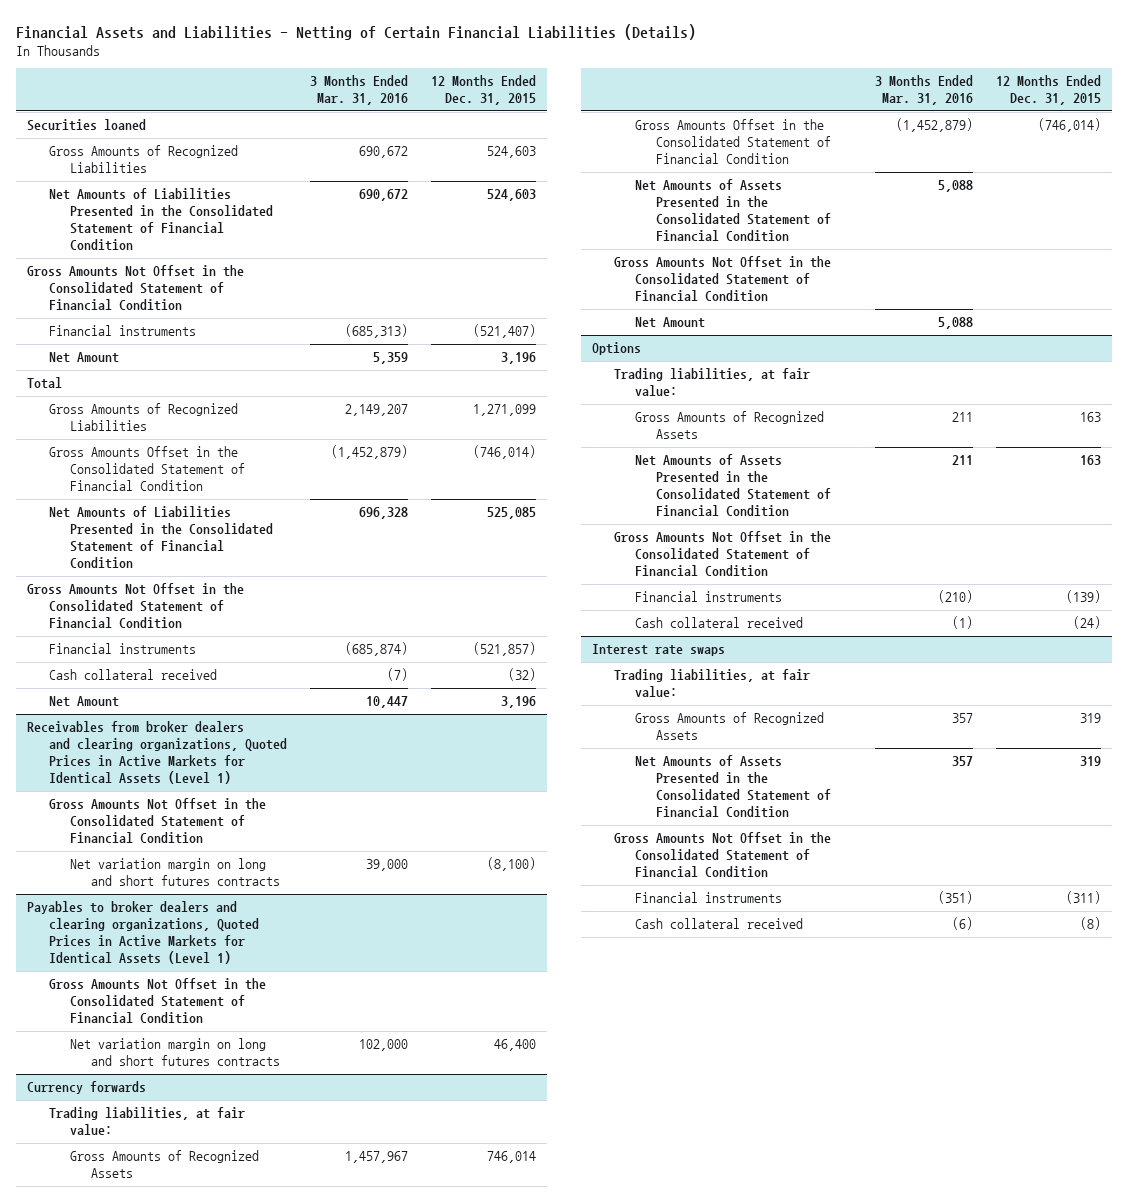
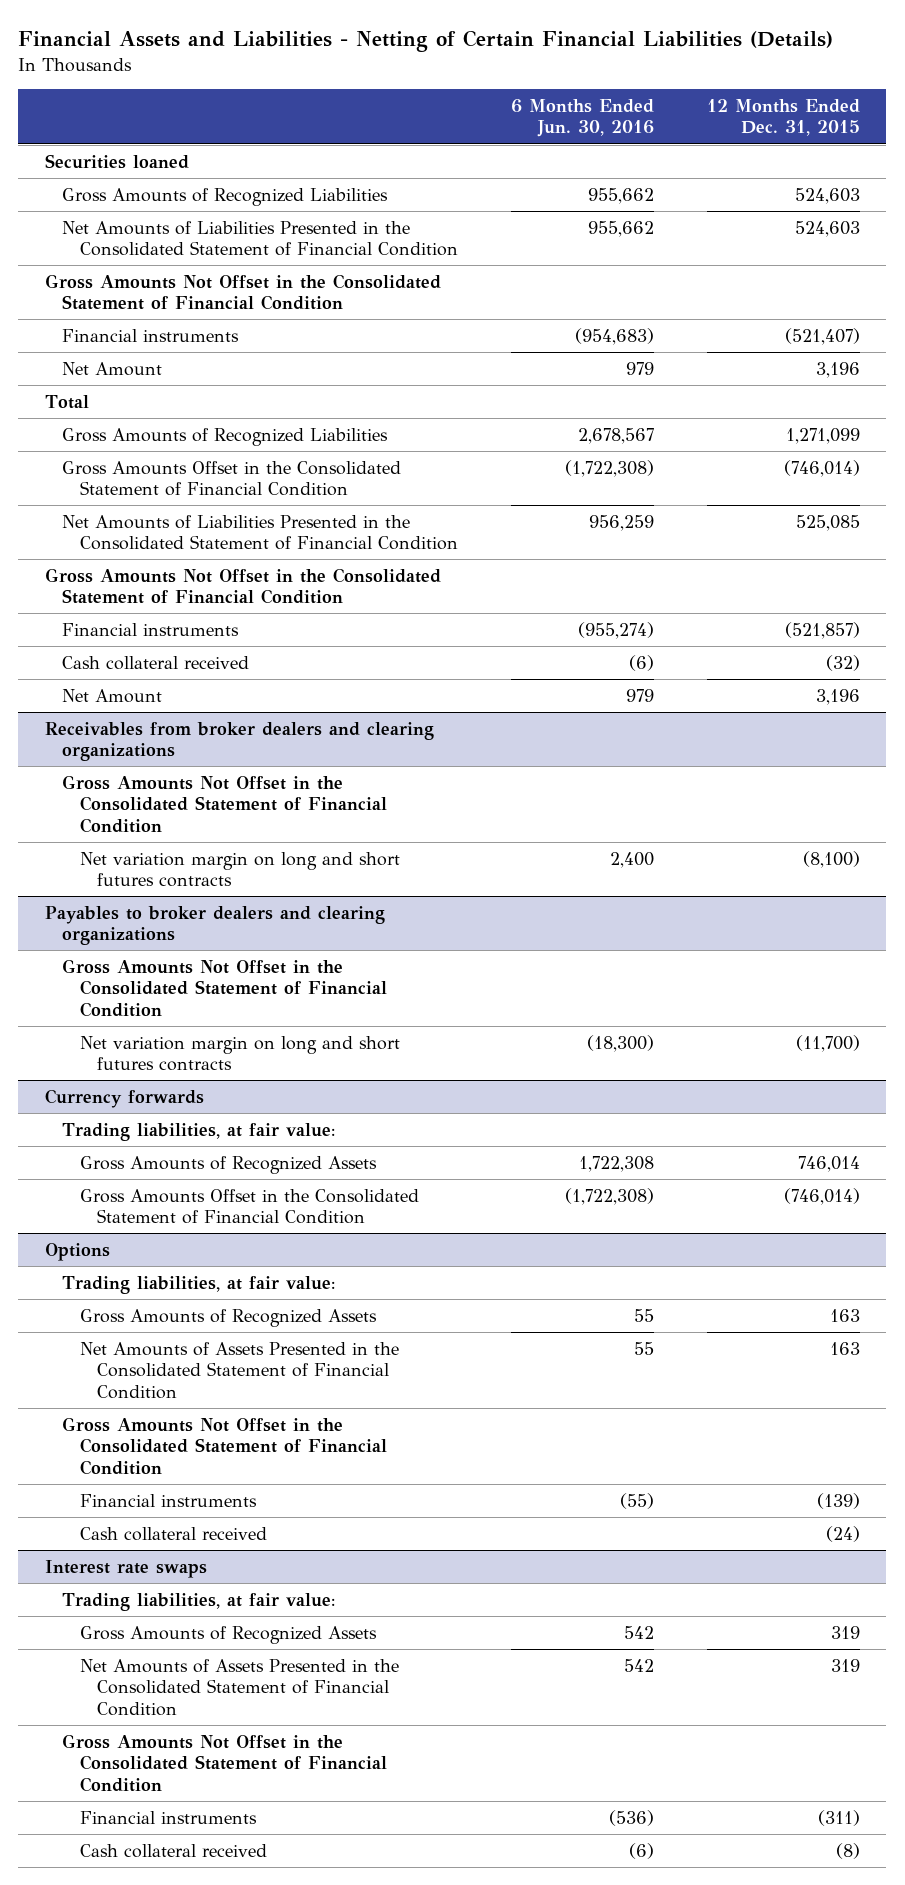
- | 3 Months Ended Mar. 31, 2016 | 12 Months Ended Dec. 31, 2015
+ | 6 Months Ended Jun. 30, 2016 | 12 Months Ended Dec. 31, 2015
- Receivables from broker dealers and clearing organizations, Quoted Prices in Active Markets for Identical Assets (Level 1)
+ Receivables from broker dealers and clearing organizations
- Payables to broker dealers and clearing organizations, Quoted Prices in Active Markets for Identical Assets (Level 1)
+ Payables to broker dealers and clearing organizations
- Net variation margin on long and short futures contracts | 102,000 | 46,400
+ Net variation margin on long and short futures contracts | (18,300) | (11,700)
@ Currency forwards
- Net Amounts of Assets Presented in the Consolidated Statement of Financial Condition | 5,088 |
- Gross Amounts Not Offset in the Consolidated Statement of Financial Condition
- Net Amount | 5,088 |

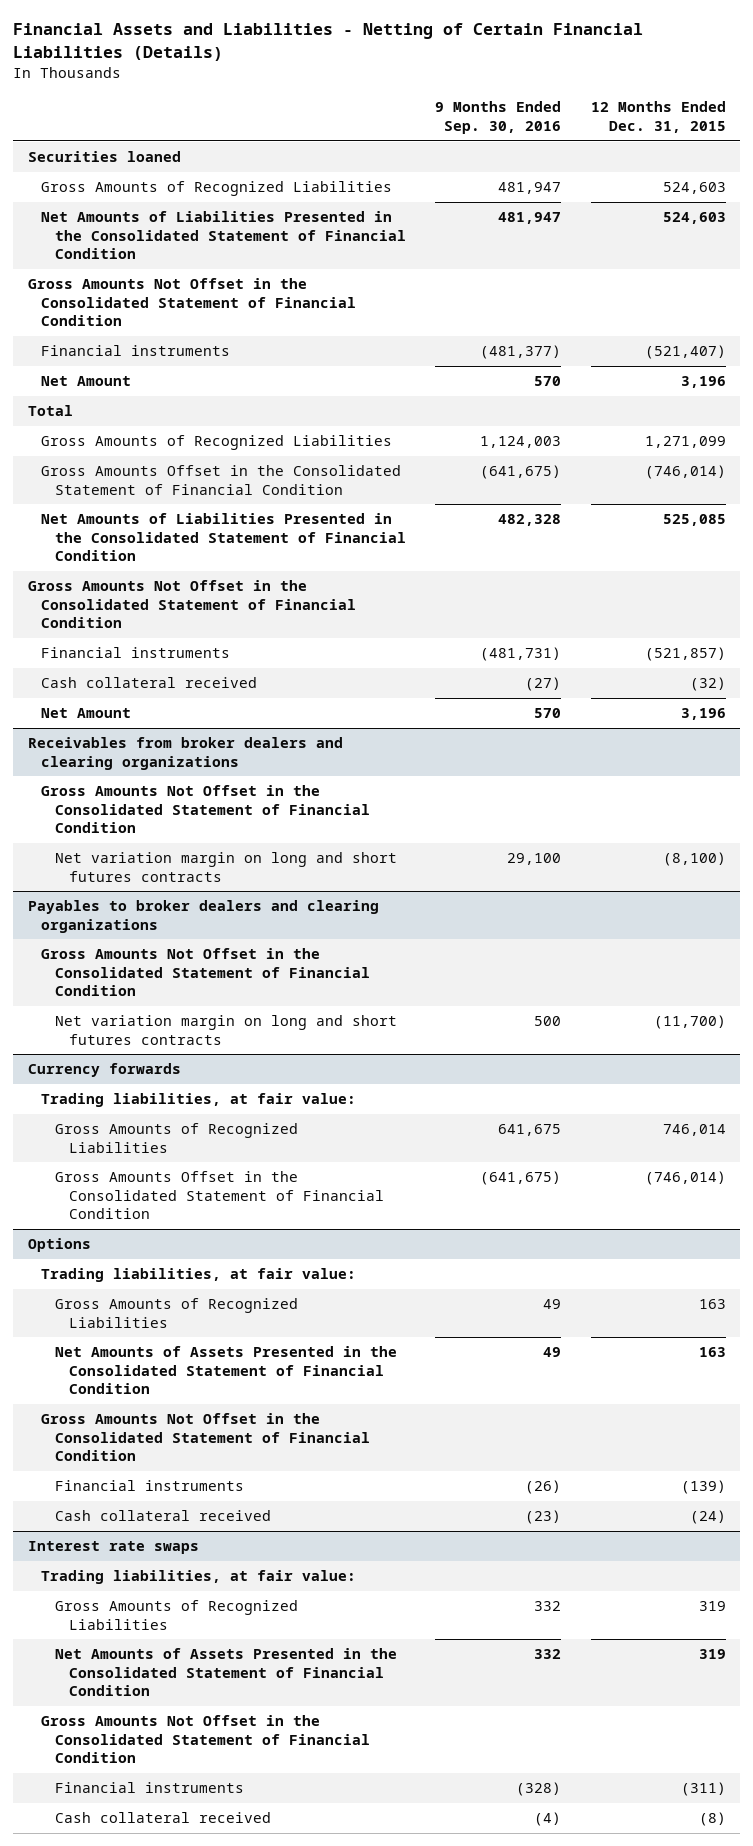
- | 6 Months Ended Jun. 30, 2016 | 12 Months Ended Dec. 31, 2015
+ | 9 Months Ended Sep. 30, 2016 | 12 Months Ended Dec. 31, 2015
@ Currency forwards
- Gross Amounts of Recognized Assets | 1,722,308 | 746,014
+ Gross Amounts of Recognized Liabilities | 641,675 | 746,014
@ Options
- Gross Amounts of Recognized Assets | 55 | 163
+ Gross Amounts of Recognized Liabilities | 49 | 163
@ Interest rate swaps
- Gross Amounts of Recognized Assets | 542 | 319
+ Gross Amounts of Recognized Liabilities | 332 | 319

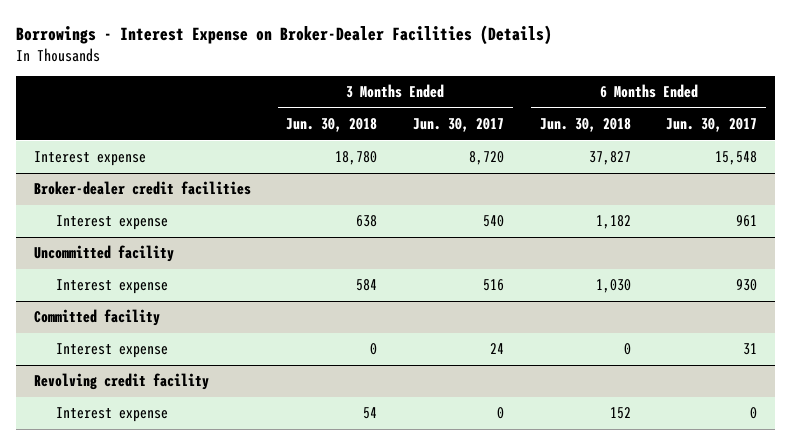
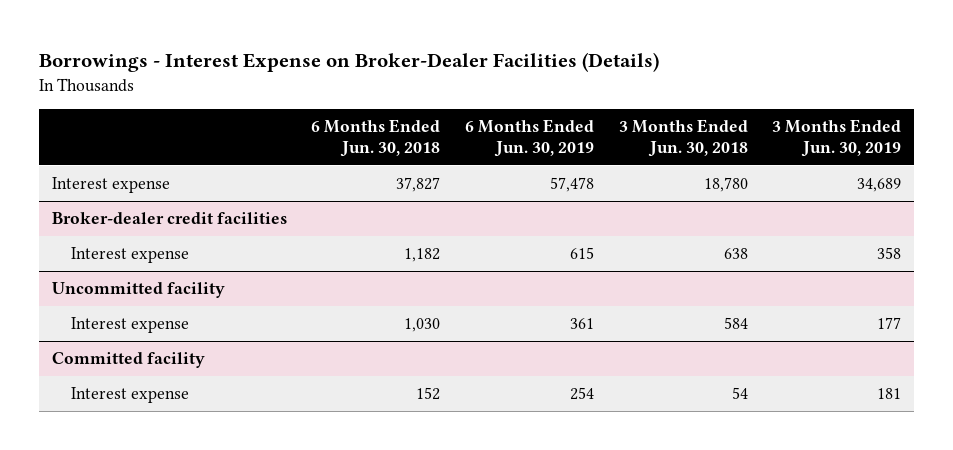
- | 3 Months Ended Jun. 30, 2018 | 3 Months Ended Jun. 30, 2017 | 6 Months Ended Jun. 30, 2018 | 6 Months Ended Jun. 30, 2017
+ | 6 Months Ended Jun. 30, 2018 | 6 Months Ended Jun. 30, 2019 | 3 Months Ended Jun. 30, 2018 | 3 Months Ended Jun. 30, 2019
@ Committed facility
- Interest expense | 0 | 24 | 0 | 31
- Revolving credit facility

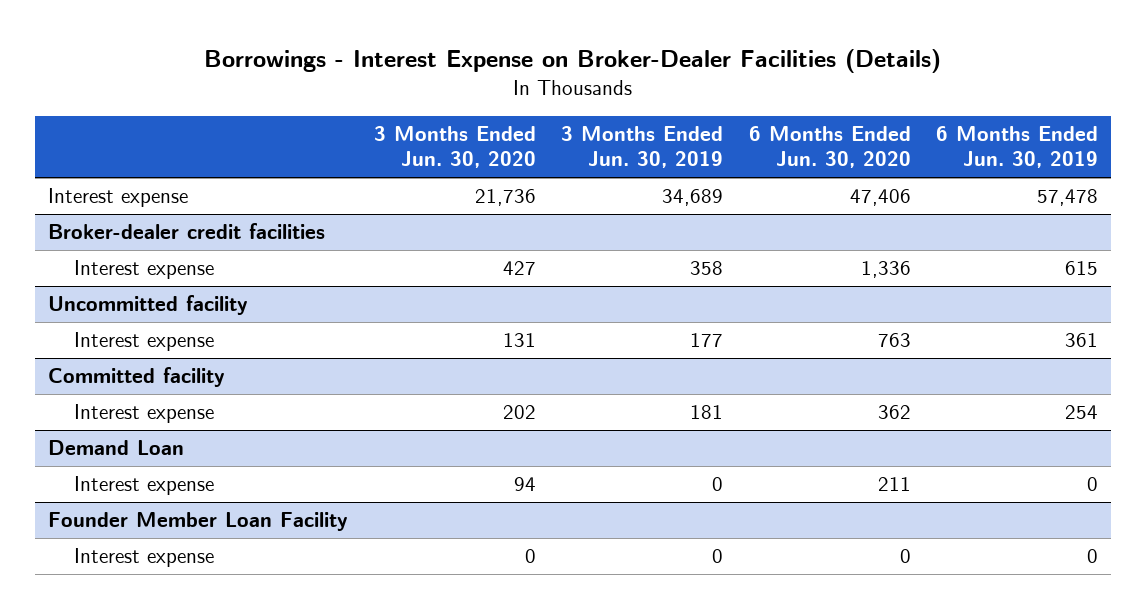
- | 6 Months Ended Jun. 30, 2018 | 6 Months Ended Jun. 30, 2019 | 3 Months Ended Jun. 30, 2018 | 3 Months Ended Jun. 30, 2019
+ | 3 Months Ended Jun. 30, 2020 | 3 Months Ended Jun. 30, 2019 | 6 Months Ended Jun. 30, 2020 | 6 Months Ended Jun. 30, 2019
+ Demand Loan
+ Interest expense | 94 | 0 | 211 | 0
+ Founder Member Loan Facility
+ Interest expense | 0 | 0 | 0 | 0

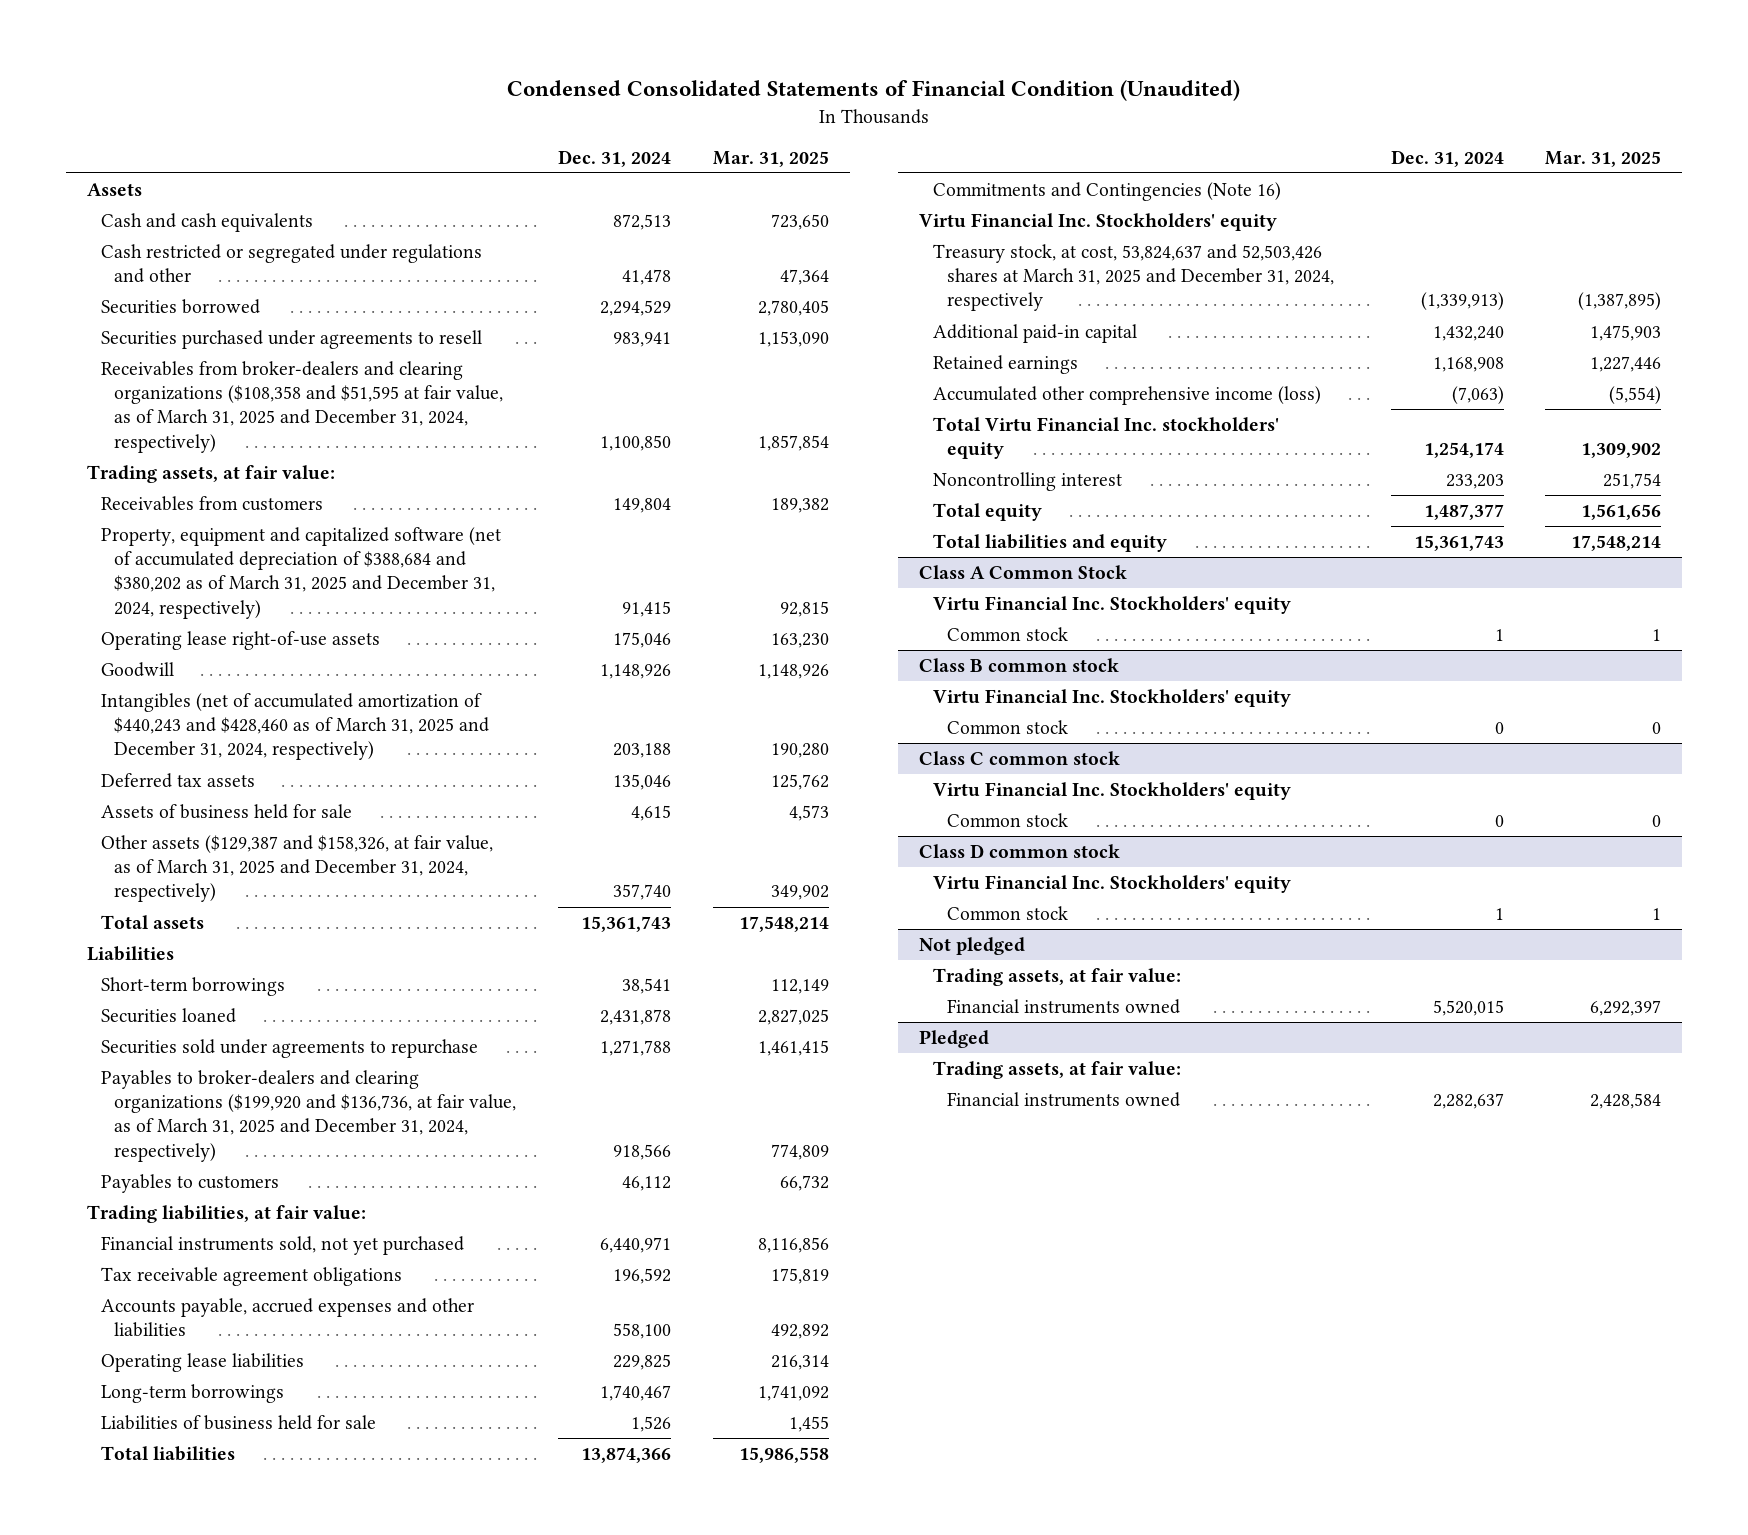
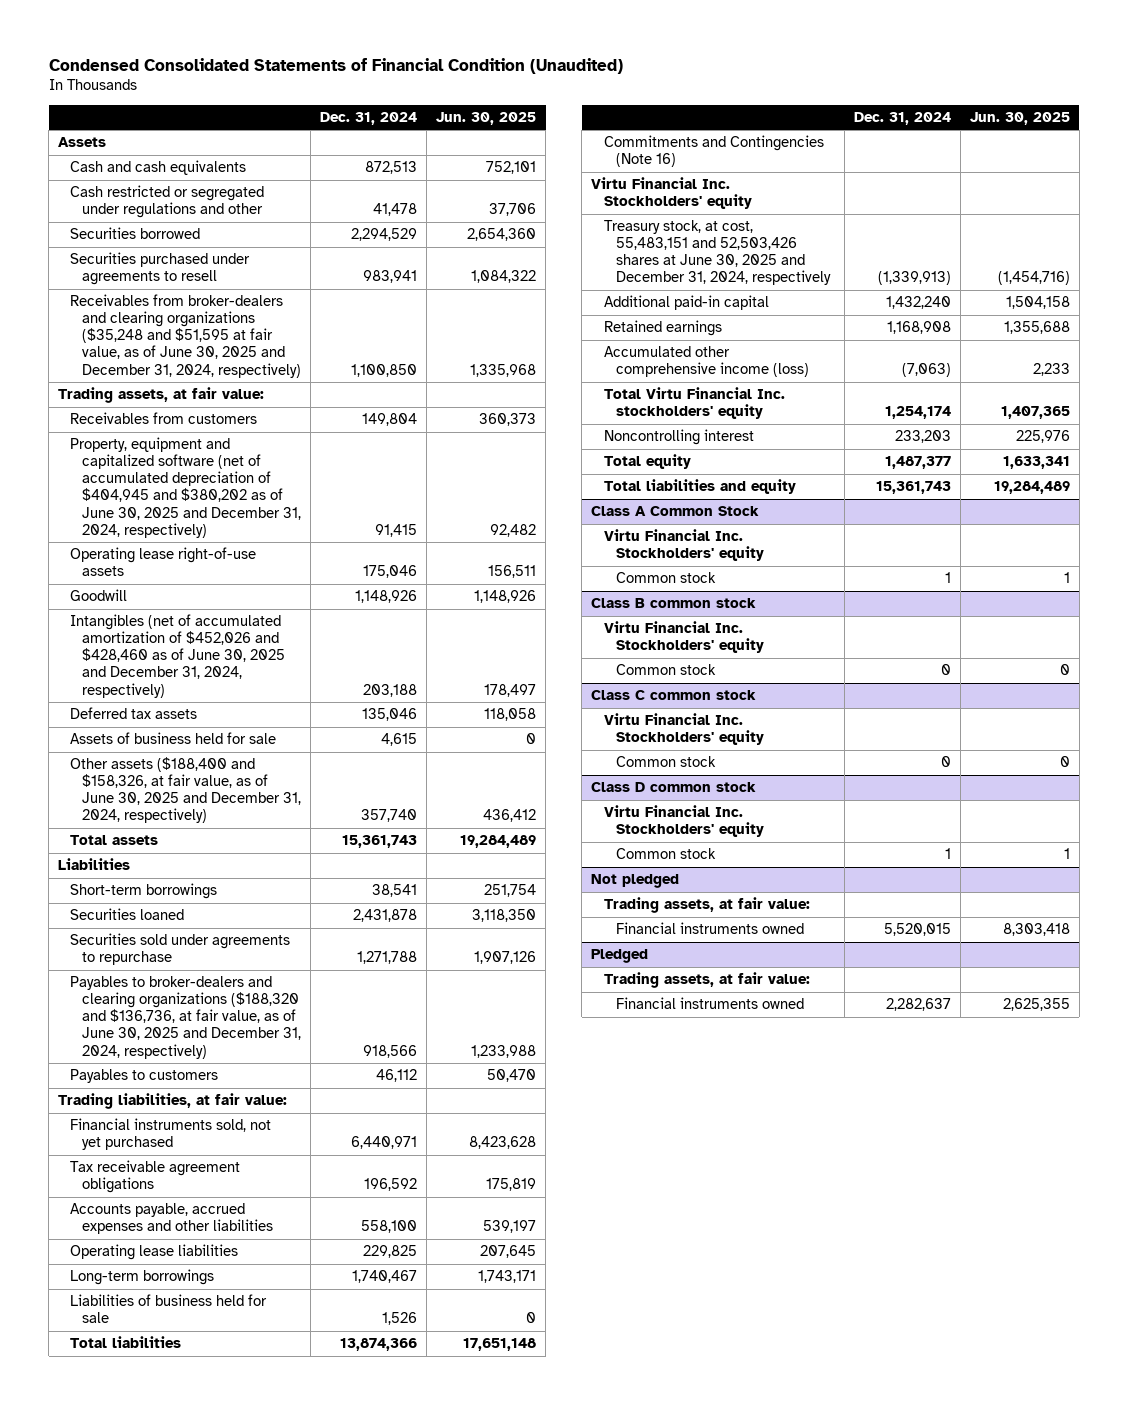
- | Dec. 31, 2024 | Mar. 31, 2025
+ | Dec. 31, 2024 | Jun. 30, 2025
- Receivables from broker-dealers and clearing organizations ($108,358 and $51,595 at fair value, as of March 31, 2025 and December 31, 2024, respectively) | 1,100,850 | 1,857,854
+ Receivables from broker-dealers and clearing organizations ($35,248 and $51,595 at fair value, as of June 30, 2025 and December 31, 2024, respectively) | 1,100,850 | 1,335,968
- Property, equipment and capitalized software (net of accumulated depreciation of $388,684 and $380,202 as of March 31, 2025 and December 31, 2024, respectively) | 91,415 | 92,815
+ Property, equipment and capitalized software (net of accumulated depreciation of $404,945 and $380,202 as of June 30, 2025 and December 31, 2024, respectively) | 91,415 | 92,482
- Intangibles (net of accumulated amortization of $440,243 and $428,460 as of March 31, 2025 and December 31, 2024, respectively) | 203,188 | 190,280
+ Intangibles (net of accumulated amortization of $452,026 and $428,460 as of June 30, 2025 and December 31, 2024, respectively) | 203,188 | 178,497
- Other assets ($129,387 and $158,326, at fair value, as of March 31, 2025 and December 31, 2024, respectively) | 357,740 | 349,902
+ Other assets ($188,400 and $158,326, at fair value, as of June 30, 2025 and December 31, 2024, respectively) | 357,740 | 436,412
- Payables to broker-dealers and clearing organizations ($199,920 and $136,736, at fair value, as of March 31, 2025 and December 31, 2024, respectively) | 918,566 | 774,809
+ Payables to broker-dealers and clearing organizations ($188,320 and $136,736, at fair value, as of June 30, 2025 and December 31, 2024, respectively) | 918,566 | 1,233,988
- Treasury stock, at cost, 53,824,637 and 52,503,426 shares at March 31, 2025 and December 31, 2024, respectively | (1,339,913) | (1,387,895)
+ Treasury stock, at cost, 55,483,151 and 52,503,426 shares at June 30, 2025 and December 31, 2024, respectively | (1,339,913) | (1,454,716)

